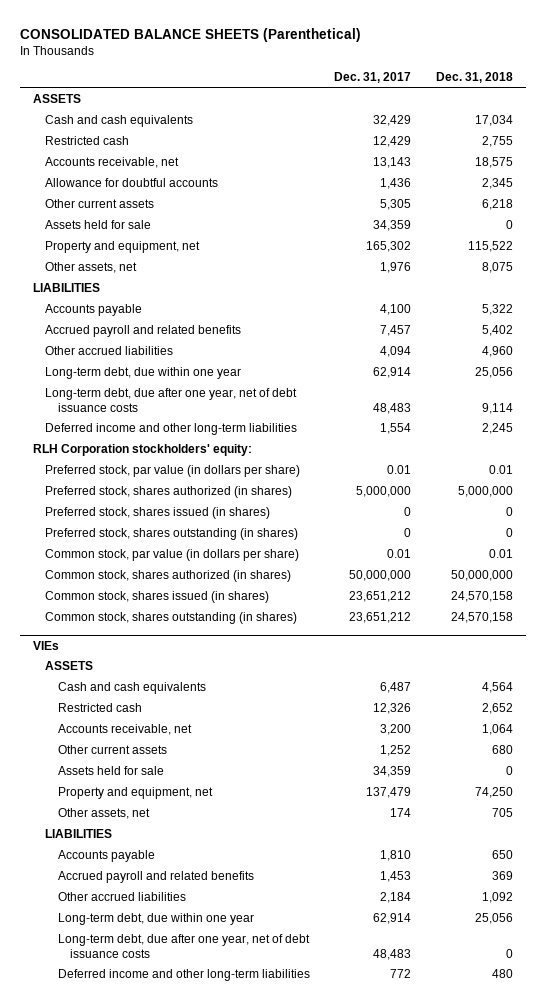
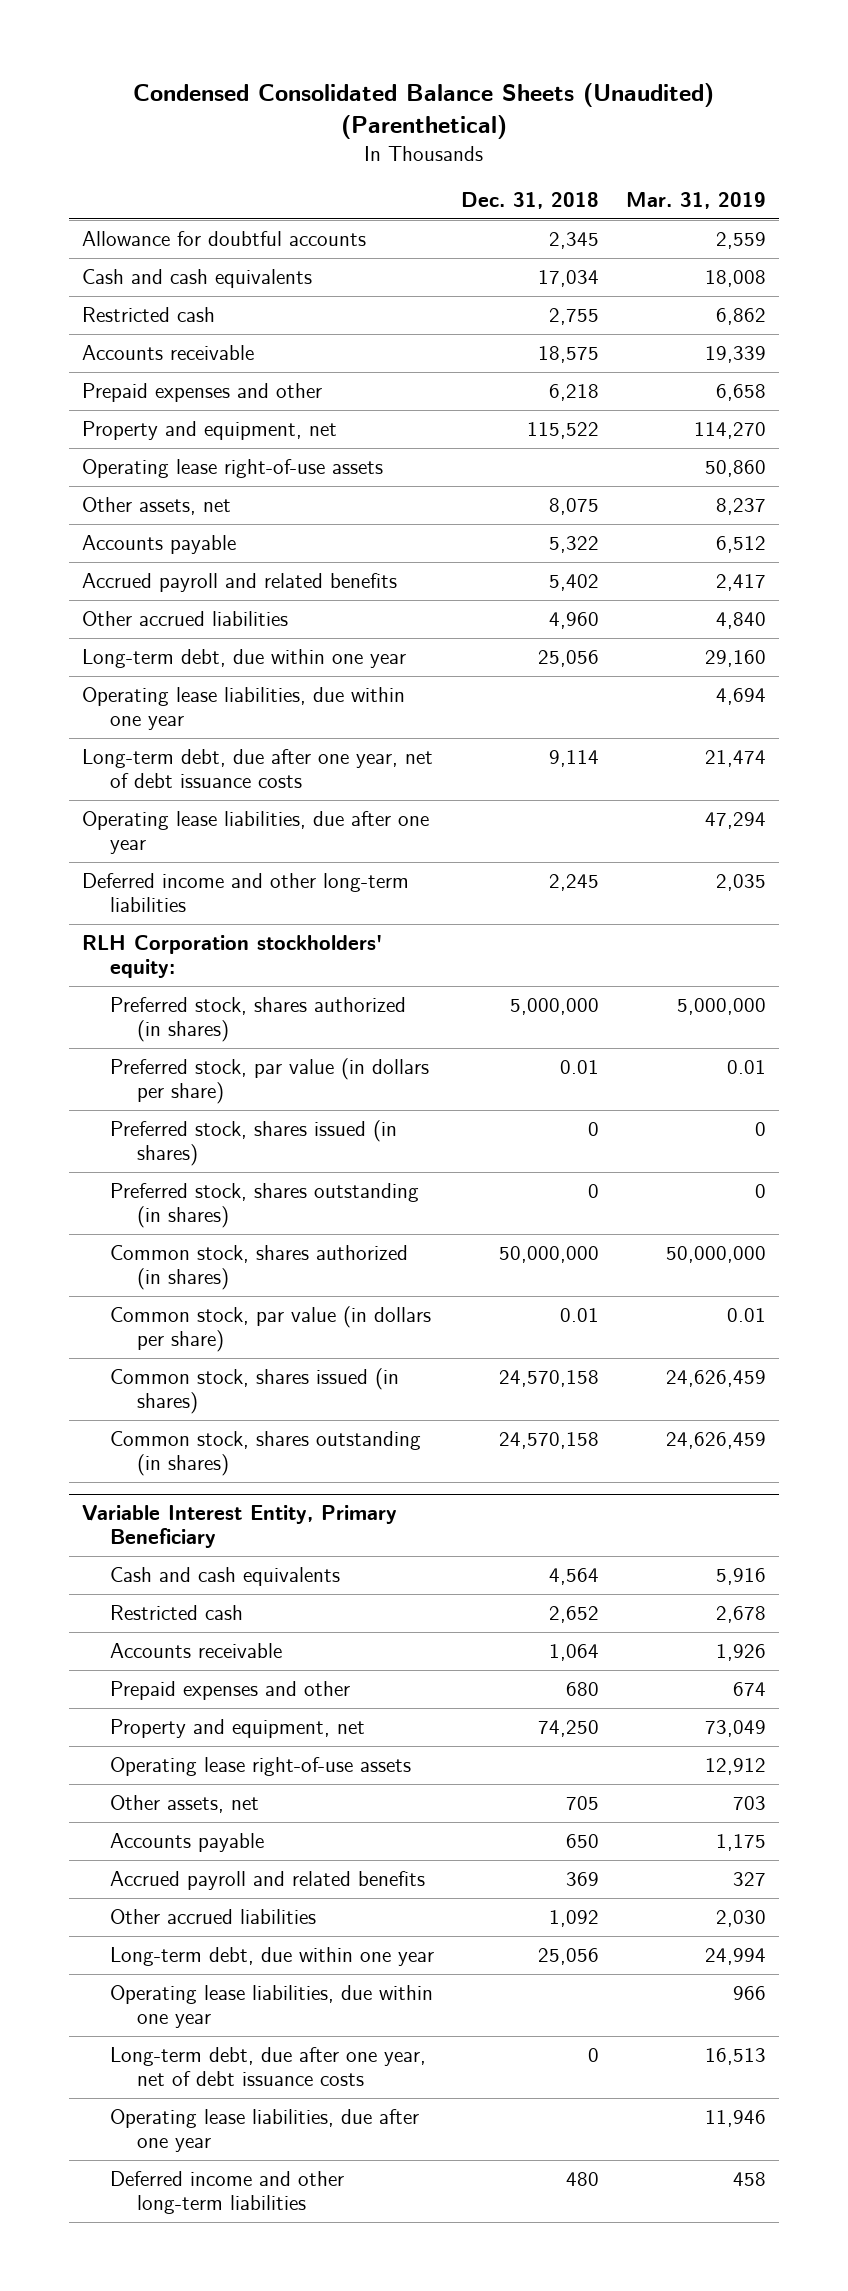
- CONSOLIDATED BALANCE SHEETS (Parenthetical)
+ Condensed Consolidated Balance Sheets (Unaudited) (Parenthetical)
- | Dec. 31, 2017 | Dec. 31, 2018
+ | Dec. 31, 2018 | Mar. 31, 2019
- ASSETS
moved up: Allowance for doubtful accounts | 2,345 | 2,559
- Accounts receivable, net | 13,143 | 18,575
- Other current assets | 5,305 | 6,218
- Assets held for sale | 34,359 | 0
+ Accounts receivable | 18,575 | 19,339
+ Prepaid expenses and other | 6,218 | 6,658
+ Operating lease right-of-use assets | | 50,860
- LIABILITIES
+ Operating lease liabilities, due within one year | | 4,694
+ Operating lease liabilities, due after one year | | 47,294
moved down: Preferred stock, par value (in dollars per share) | 0.01 | 0.01
moved down: Common stock, par value (in dollars per share) | 0.01 | 0.01
- VIEs
- ASSETS
+ Variable Interest Entity, Primary Beneficiary
- Accounts receivable, net | 3,200 | 1,064
- Other current assets | 1,252 | 680
- Assets held for sale | 34,359 | 0
+ Accounts receivable | 1,064 | 1,926
+ Prepaid expenses and other | 680 | 674
+ Operating lease right-of-use assets | | 12,912
- LIABILITIES
+ Operating lease liabilities, due within one year | | 966
+ Operating lease liabilities, due after one year | | 11,946

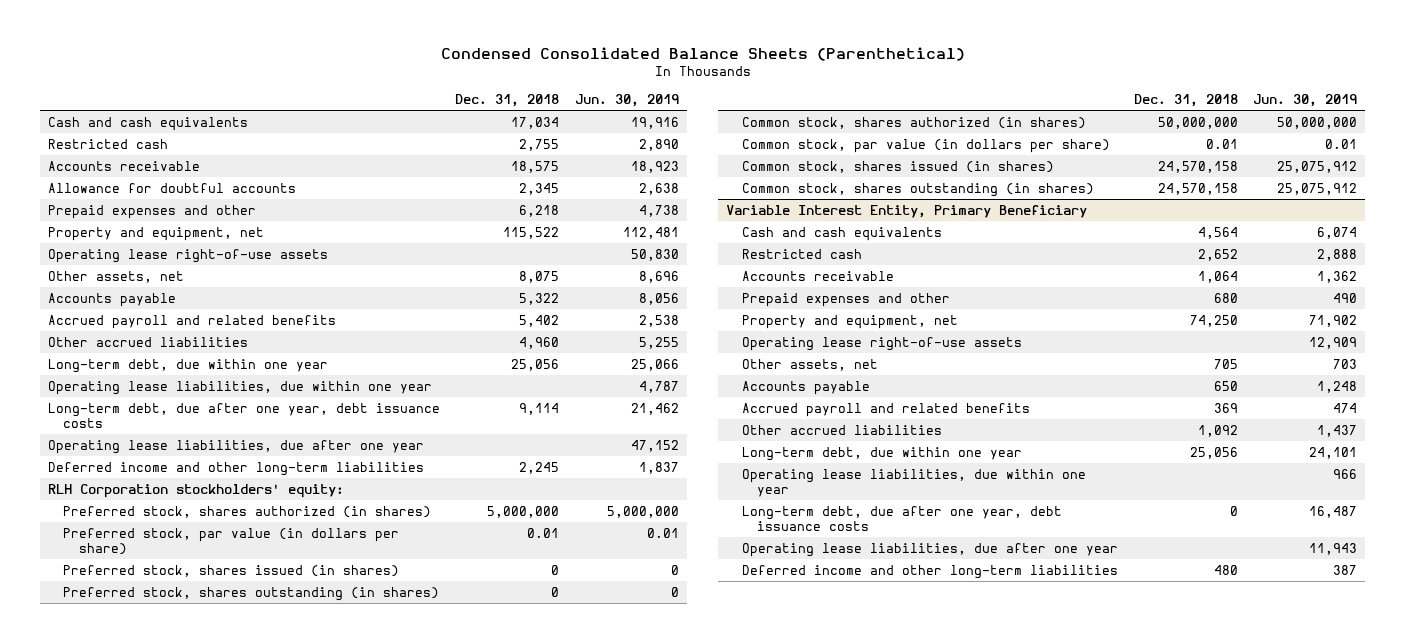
- Condensed Consolidated Balance Sheets (Unaudited) (Parenthetical)
+ Condensed Consolidated Balance Sheets (Parenthetical)
- | Dec. 31, 2018 | Mar. 31, 2019
+ | Dec. 31, 2018 | Jun. 30, 2019
moved down: Allowance for doubtful accounts | 2,345 | 2,638
- Long-term debt, due after one year, net of debt issuance costs | 9,114 | 21,474
+ Long-term debt, due after one year, debt issuance costs | 9,114 | 21,462
@ Variable Interest Entity, Primary Beneficiary
- Long-term debt, due after one year, net of debt issuance costs | 0 | 16,513
+ Long-term debt, due after one year, debt issuance costs | 0 | 16,487

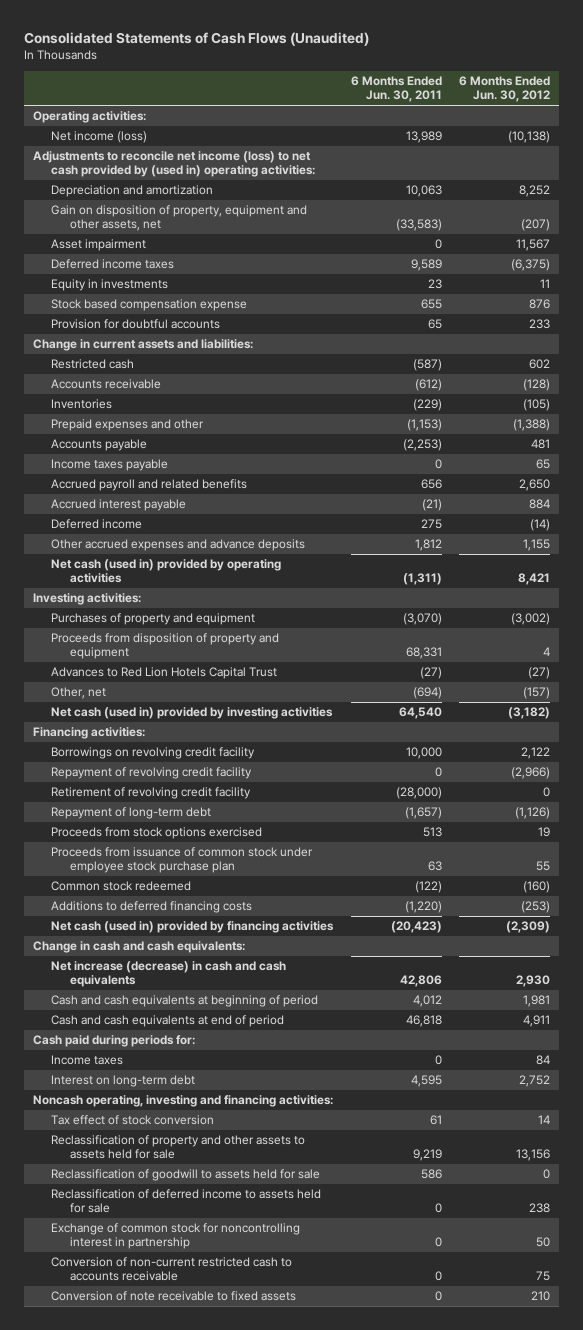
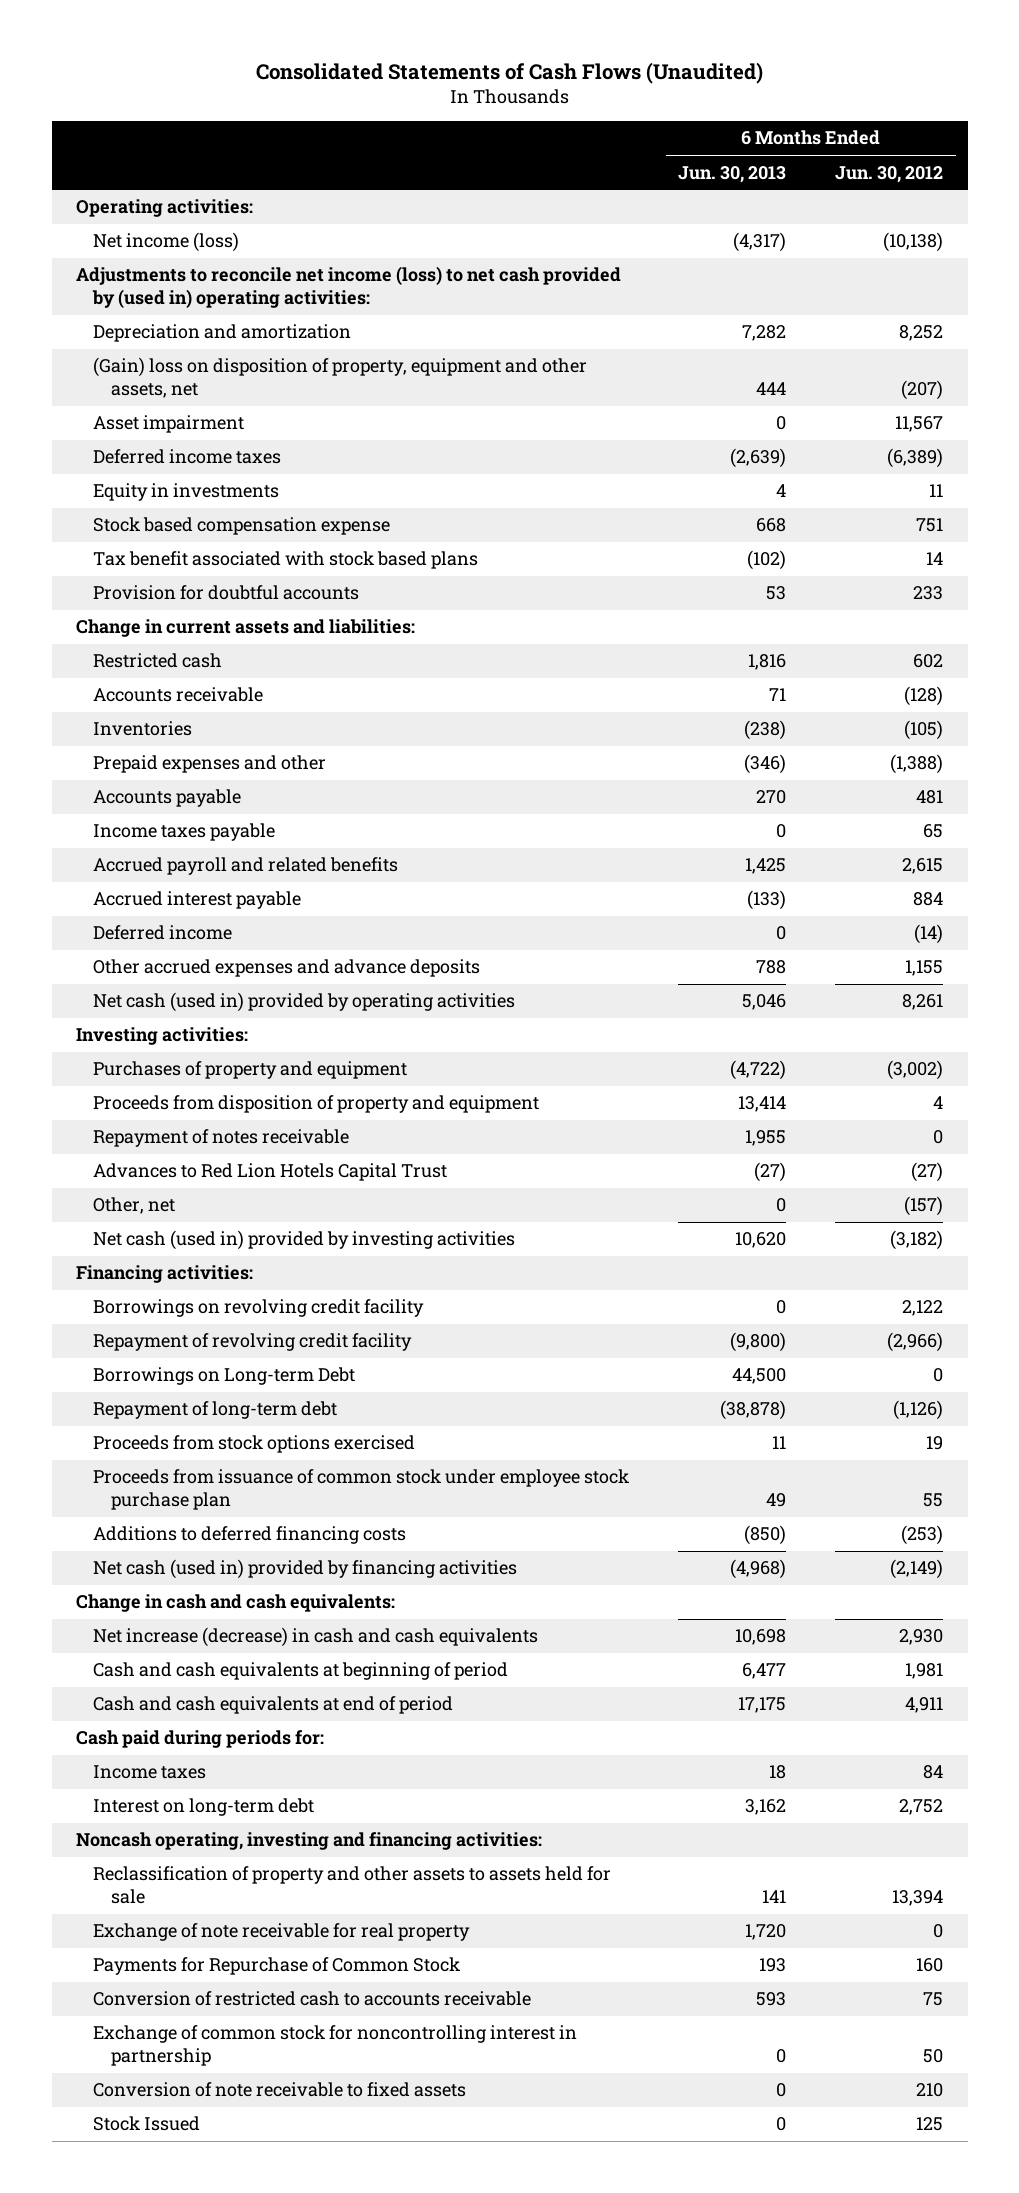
- | 6 Months Ended Jun. 30, 2011 | 6 Months Ended Jun. 30, 2012
+ | 6 Months Ended Jun. 30, 2013 | 6 Months Ended Jun. 30, 2012
- Gain on disposition of property, equipment and other assets, net | (33,583) | (207)
+ (Gain) loss on disposition of property, equipment and other assets, net | 444 | (207)
- Deferred income taxes | 9,589 | (6,375)
+ Deferred income taxes | (2,639) | (6,389)
- Stock based compensation expense | 655 | 876
+ Stock based compensation expense | 668 | 751
+ Tax benefit associated with stock based plans | (102) | 14
- Accrued payroll and related benefits | 656 | 2,650
+ Accrued payroll and related benefits | 1,425 | 2,615
- Net cash (used in) provided by operating activities | (1,311) | 8,421
+ Net cash (used in) provided by operating activities | 5,046 | 8,261
+ Repayment of notes receivable | 1,955 | 0
- Retirement of revolving credit facility | (28,000) | 0
+ Borrowings on Long-term Debt | 44,500 | 0
- Common stock redeemed | (122) | (160)
- Net cash (used in) provided by financing activities | (20,423) | (2,309)
+ Net cash (used in) provided by financing activities | (4,968) | (2,149)
- Tax effect of stock conversion | 61 | 14
- Reclassification of property and other assets to assets held for sale | 9,219 | 13,156
- Reclassification of goodwill to assets held for sale | 586 | 0
- Reclassification of deferred income to assets held for sale | 0 | 238
+ Reclassification of property and other assets to assets held for sale | 141 | 13,394
+ Exchange of note receivable for real property | 1,720 | 0
+ Payments for Repurchase of Common Stock | 193 | 160
+ Conversion of restricted cash to accounts receivable | 593 | 75
- Conversion of non-current restricted cash to accounts receivable | 0 | 75
+ Stock Issued | 0 | 125

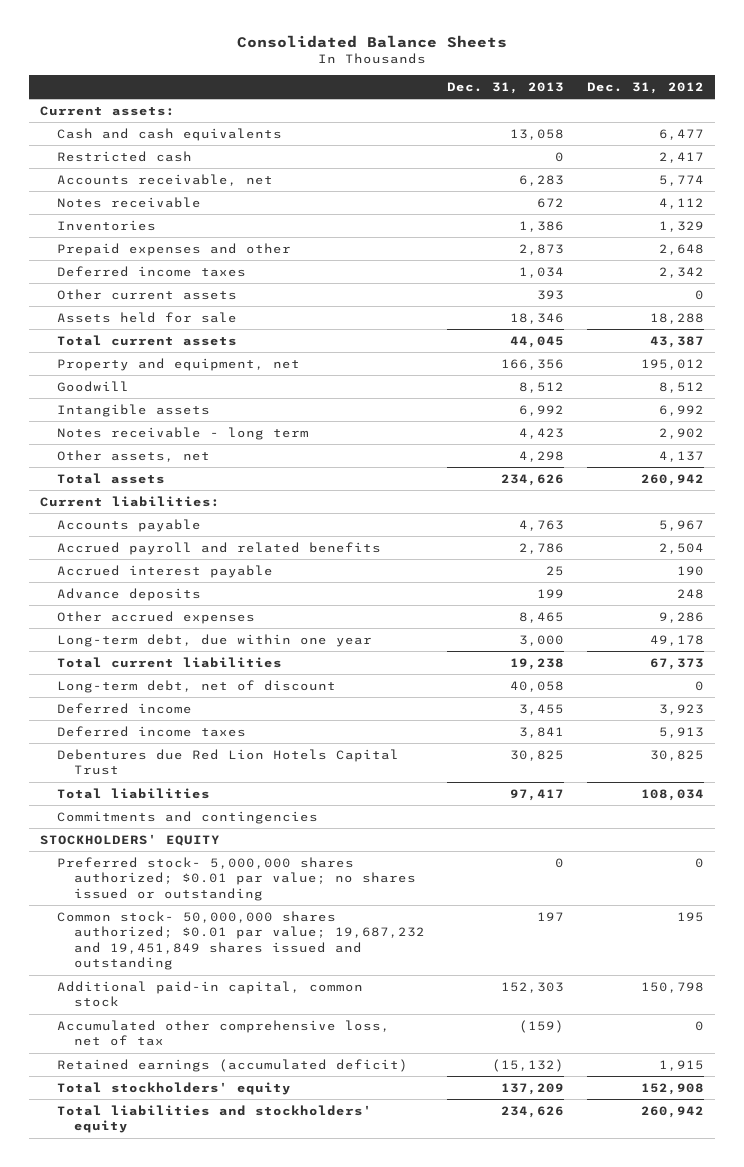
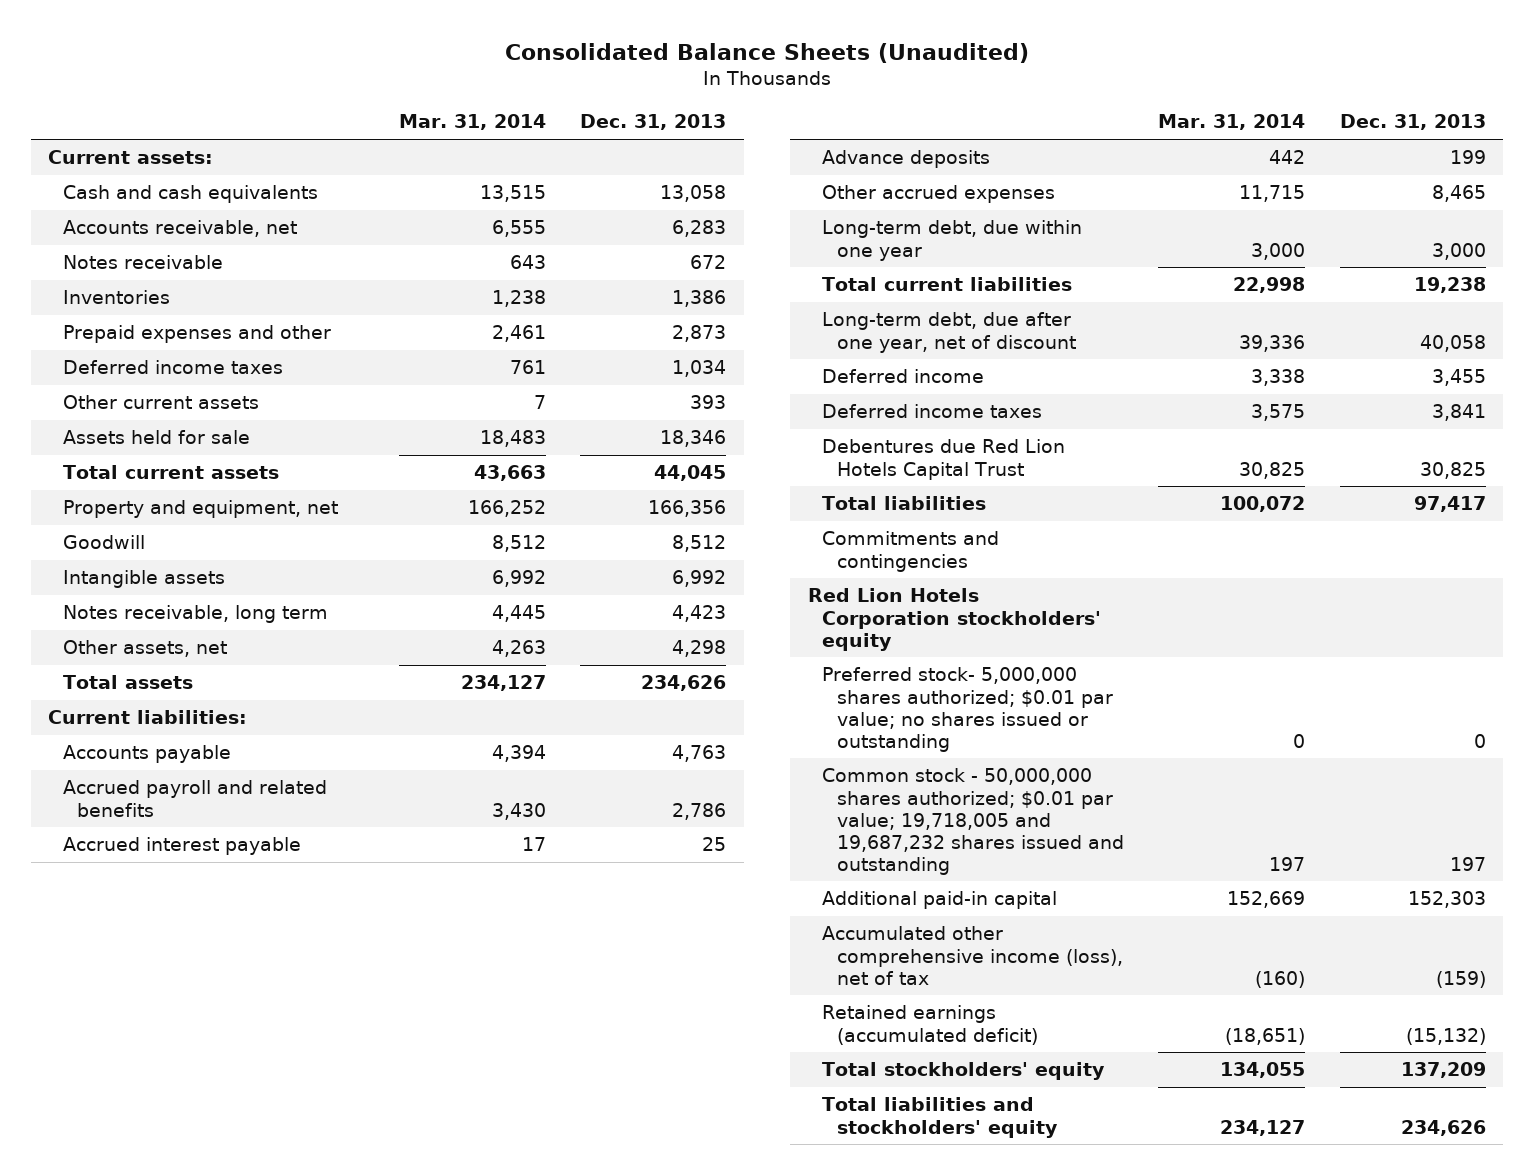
- Consolidated Balance Sheets
+ Consolidated Balance Sheets (Unaudited)
- | Dec. 31, 2013 | Dec. 31, 2012
+ | Mar. 31, 2014 | Dec. 31, 2013
- Restricted cash | 0 | 2,417
- Notes receivable - long term | 4,423 | 2,902
+ Notes receivable, long term | 4,445 | 4,423
- Long-term debt, net of discount | 40,058 | 0
+ Long-term debt, due after one year, net of discount | 39,336 | 40,058
- STOCKHOLDERS' EQUITY
+ Red Lion Hotels Corporation stockholders' equity
- Common stock- 50,000,000 shares authorized; $0.01 par value; 19,687,232 and 19,451,849 shares issued and outstanding | 197 | 195
- Additional paid-in capital, common stock | 152,303 | 150,798
- Accumulated other comprehensive loss, net of tax | (159) | 0
+ Common stock - 50,000,000 shares authorized; $0.01 par value; 19,718,005 and 19,687,232 shares issued and outstanding | 197 | 197
+ Additional paid-in capital | 152,669 | 152,303
+ Accumulated other comprehensive income (loss), net of tax | (160) | (159)

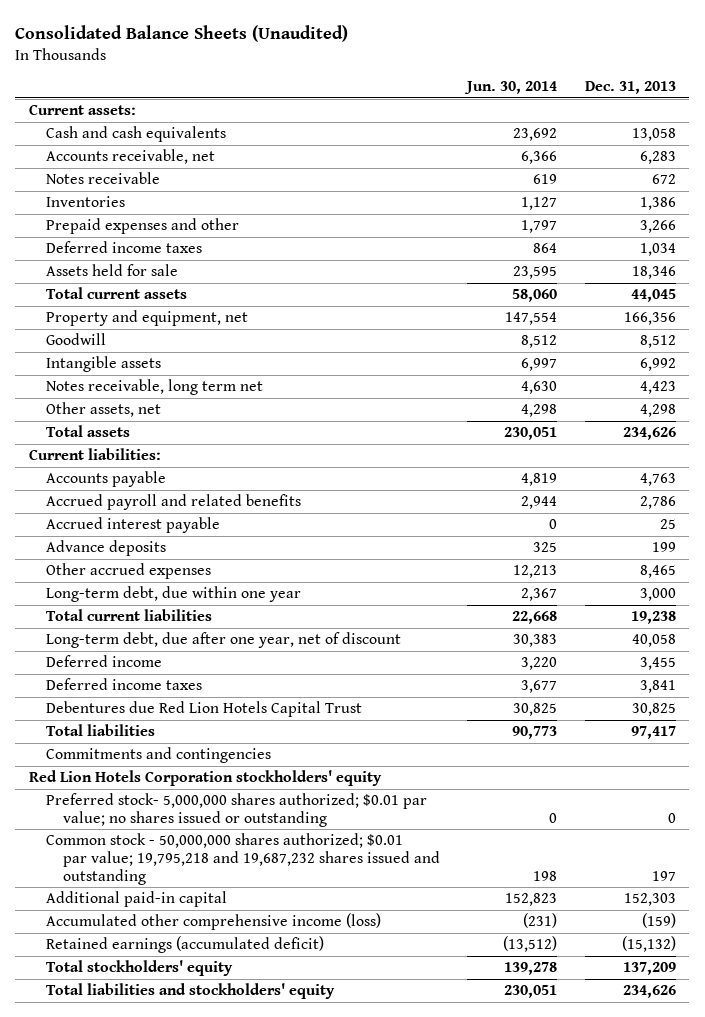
- | Mar. 31, 2014 | Dec. 31, 2013
+ | Jun. 30, 2014 | Dec. 31, 2013
- Prepaid expenses and other | 2,461 | 2,873
+ Prepaid expenses and other | 1,797 | 3,266
- Other current assets | 7 | 393
- Notes receivable, long term | 4,445 | 4,423
+ Notes receivable, long term net | 4,630 | 4,423
- Common stock - 50,000,000 shares authorized; $0.01 par value; 19,718,005 and 19,687,232 shares issued and outstanding | 197 | 197
+ Common stock - 50,000,000 shares authorized; $0.01 par value; 19,795,218 and 19,687,232 shares issued and outstanding | 198 | 197
- Accumulated other comprehensive income (loss), net of tax | (160) | (159)
+ Accumulated other comprehensive income (loss) | (231) | (159)

